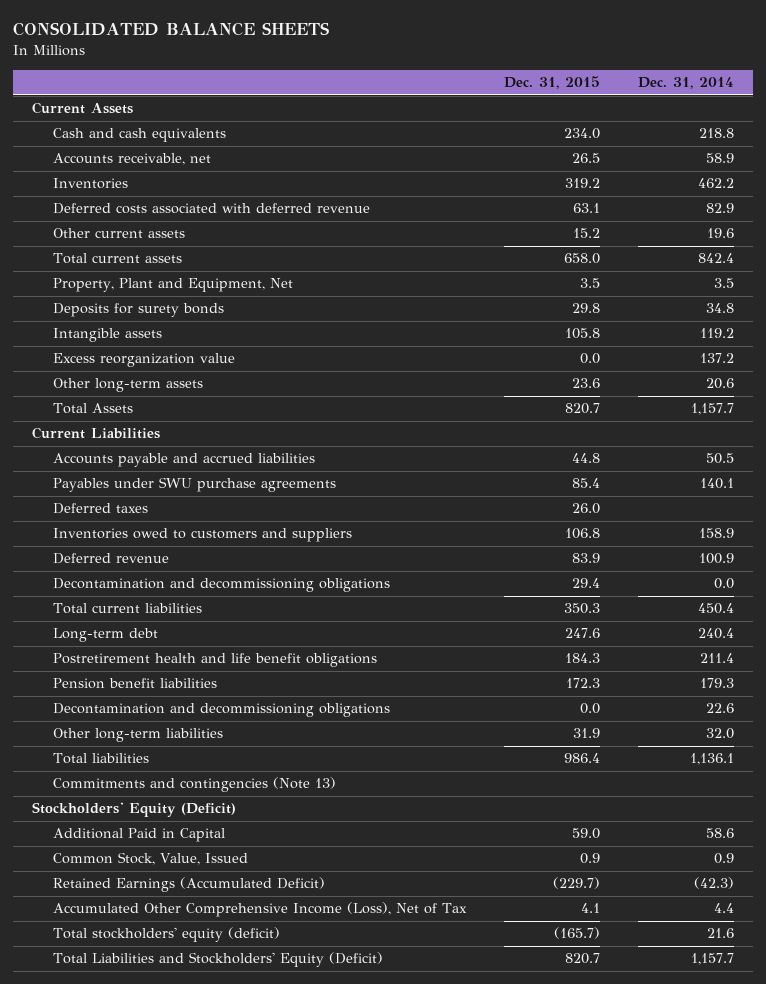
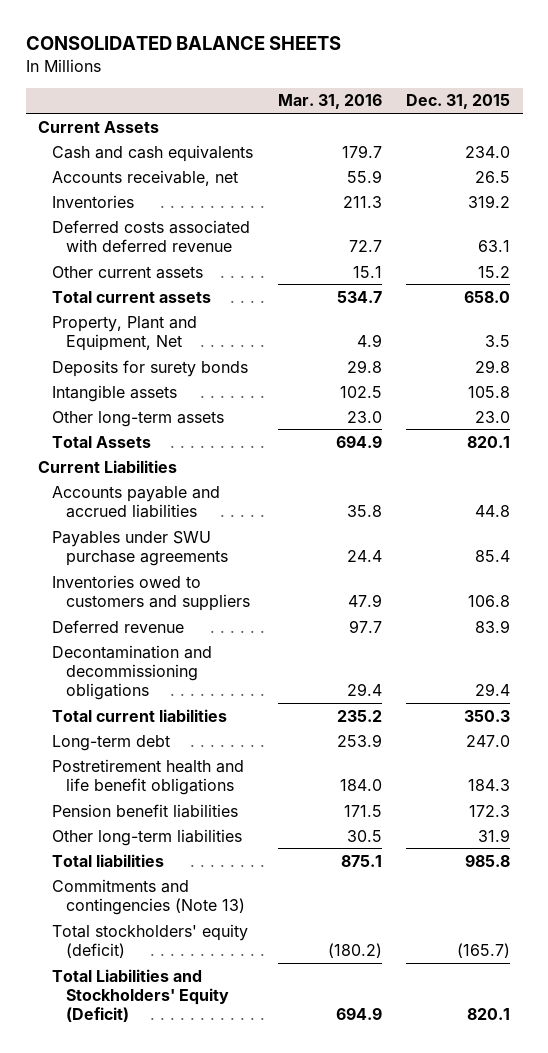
- | Dec. 31, 2015 | Dec. 31, 2014
+ | Mar. 31, 2016 | Dec. 31, 2015
- Excess reorganization value | 0.0 | 137.2
- Other long-term assets | 23.6 | 20.6
- Total Assets | 820.7 | 1,157.7
+ Other long-term assets | 23.0 | 23.0
+ Total Assets | 694.9 | 820.1
- Deferred taxes | 26.0 |
- Long-term debt | 247.6 | 240.4
+ Long-term debt | 253.9 | 247.0
- Decontamination and decommissioning obligations | 0.0 | 22.6
- Total liabilities | 986.4 | 1,136.1
+ Total liabilities | 875.1 | 985.8
- Stockholders' Equity (Deficit)
- Additional Paid in Capital | 59.0 | 58.6
- Common Stock, Value, Issued | 0.9 | 0.9
- Retained Earnings (Accumulated Deficit) | (229.7) | (42.3)
- Accumulated Other Comprehensive Income (Loss), Net of Tax | 4.1 | 4.4
- Total Liabilities and Stockholders' Equity (Deficit) | 820.7 | 1,157.7
+ Total Liabilities and Stockholders' Equity (Deficit) | 694.9 | 820.1

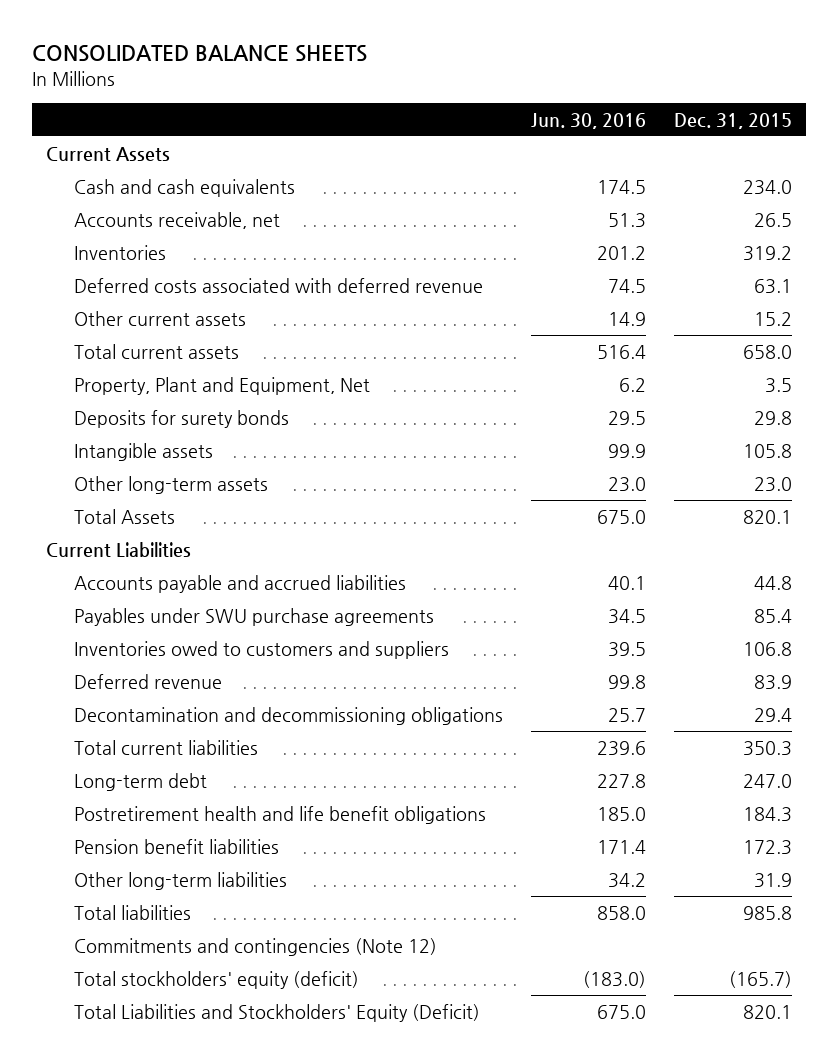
- | Mar. 31, 2016 | Dec. 31, 2015
+ | Jun. 30, 2016 | Dec. 31, 2015
- Commitments and contingencies (Note 13)
+ Commitments and contingencies (Note 12)

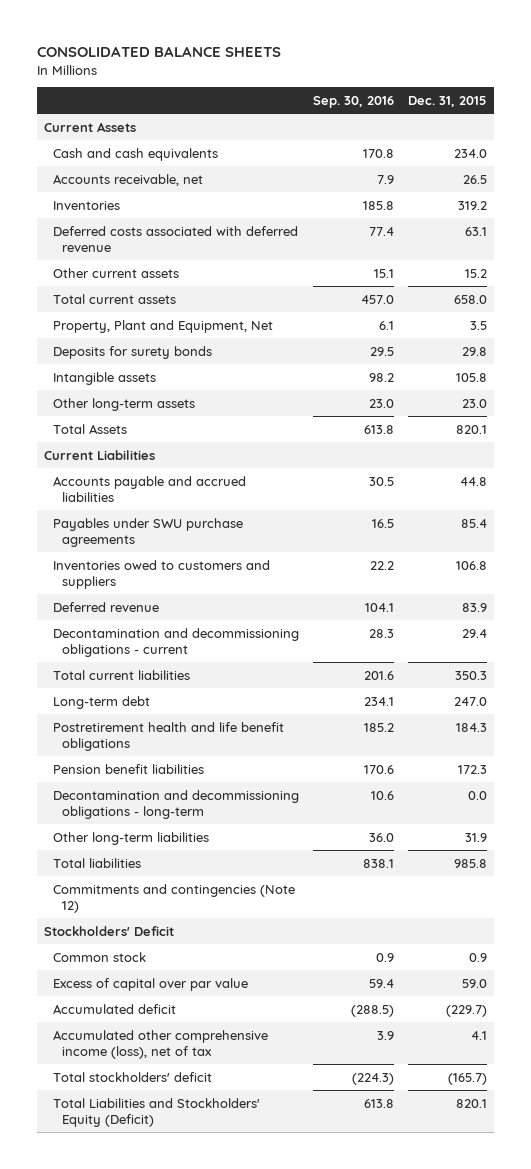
- | Jun. 30, 2016 | Dec. 31, 2015
+ | Sep. 30, 2016 | Dec. 31, 2015
- Decontamination and decommissioning obligations | 25.7 | 29.4
+ Decontamination and decommissioning obligations - current | 28.3 | 29.4
+ Decontamination and decommissioning obligations - long-term | 10.6 | 0.0
- Total stockholders' equity (deficit) | (183.0) | (165.7)
+ Stockholders' Deficit
+ Common stock | 0.9 | 0.9
+ Excess of capital over par value | 59.4 | 59.0
+ Accumulated deficit | (288.5) | (229.7)
+ Accumulated other comprehensive income (loss), net of tax | 3.9 | 4.1
+ Total stockholders' deficit | (224.3) | (165.7)

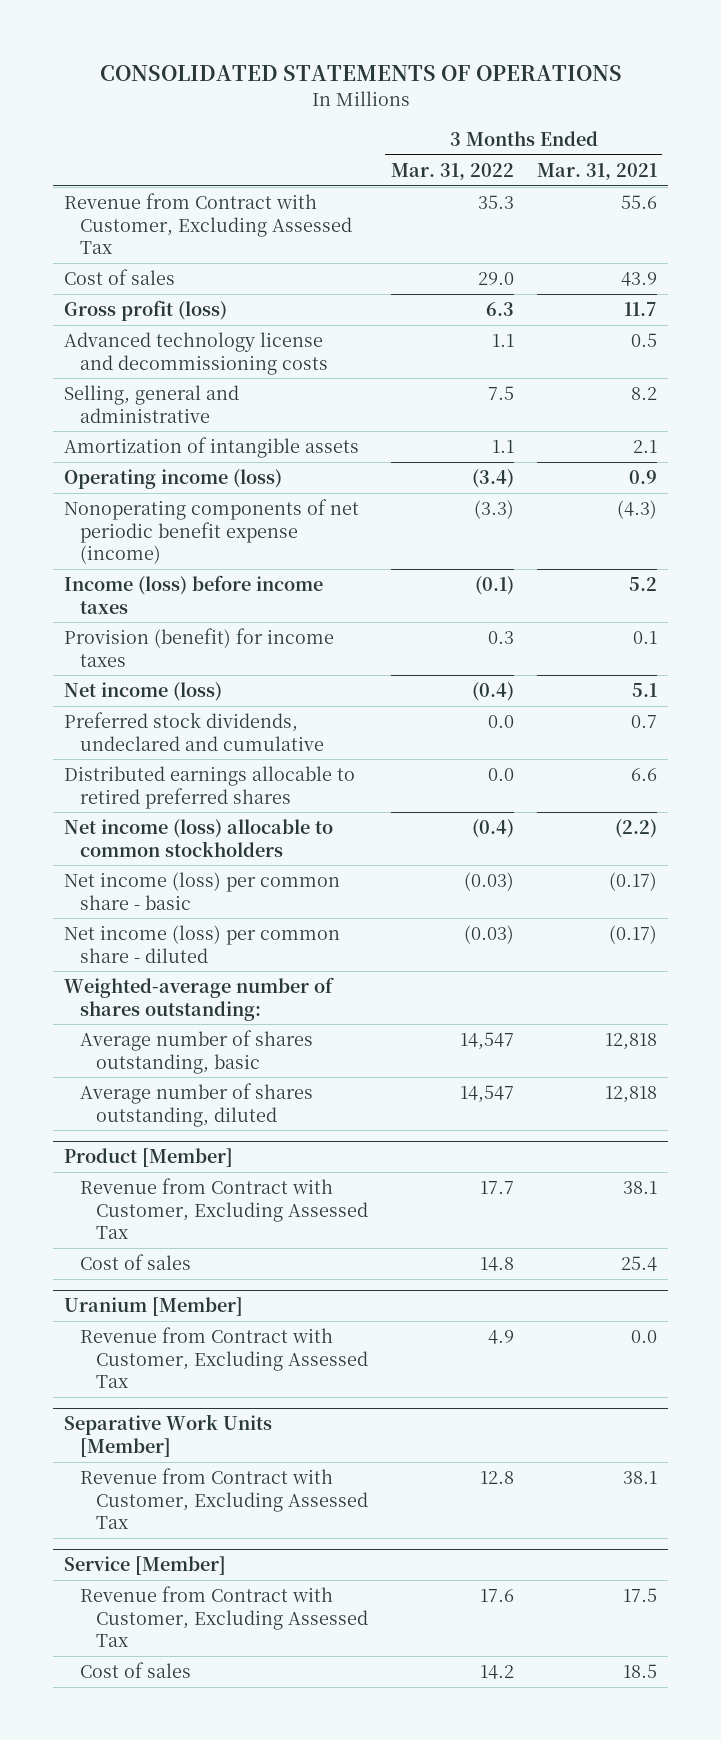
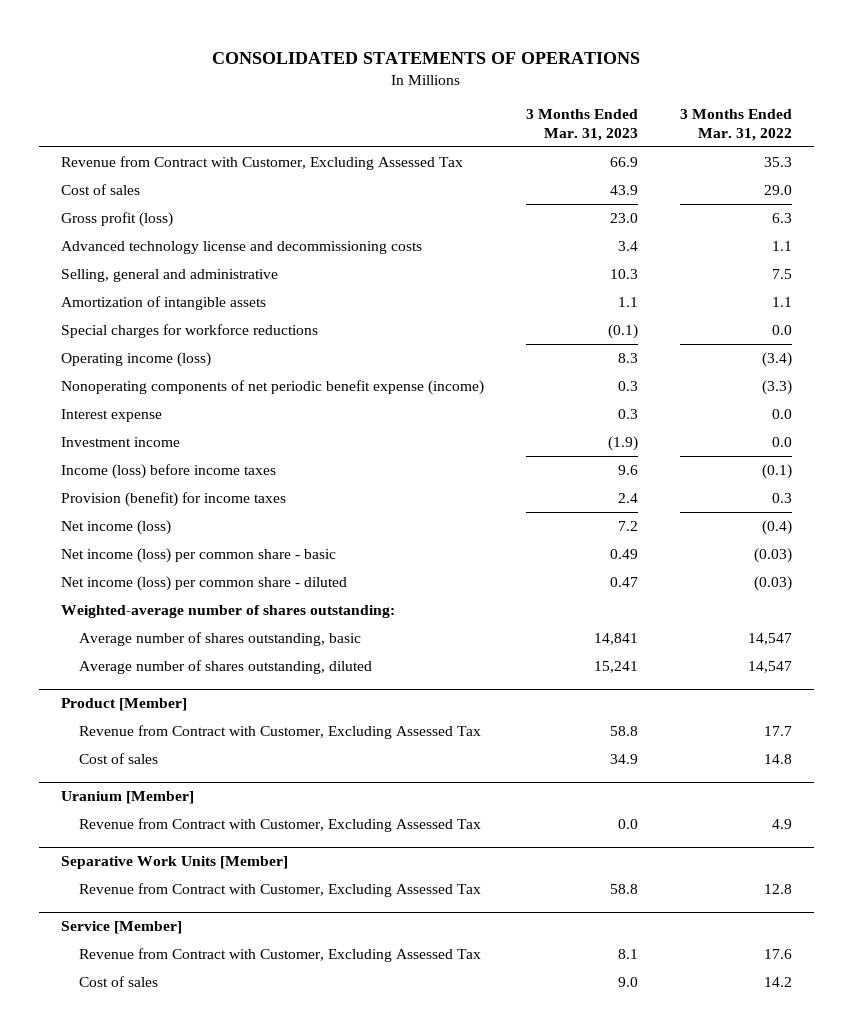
- | 3 Months Ended Mar. 31, 2022 | 3 Months Ended Mar. 31, 2021
+ | 3 Months Ended Mar. 31, 2023 | 3 Months Ended Mar. 31, 2022
+ Special charges for workforce reductions | (0.1) | 0.0
+ Interest expense | 0.3 | 0.0
+ Investment income | (1.9) | 0.0
- Preferred stock dividends, undeclared and cumulative | 0.0 | 0.7
- Distributed earnings allocable to retired preferred shares | 0.0 | 6.6
- Net income (loss) allocable to common stockholders | (0.4) | (2.2)

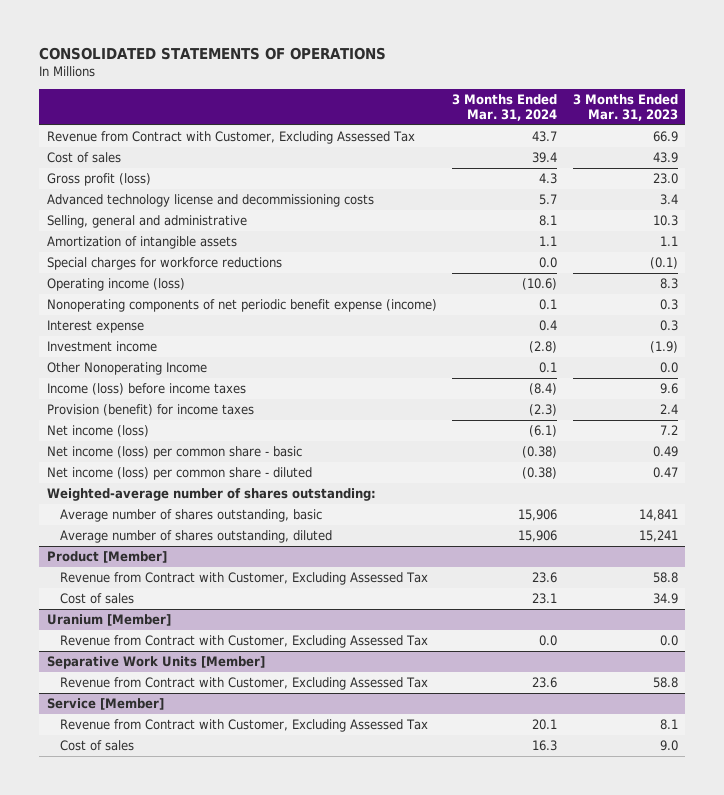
- | 3 Months Ended Mar. 31, 2023 | 3 Months Ended Mar. 31, 2022
+ | 3 Months Ended Mar. 31, 2024 | 3 Months Ended Mar. 31, 2023
+ Other Nonoperating Income | 0.1 | 0.0

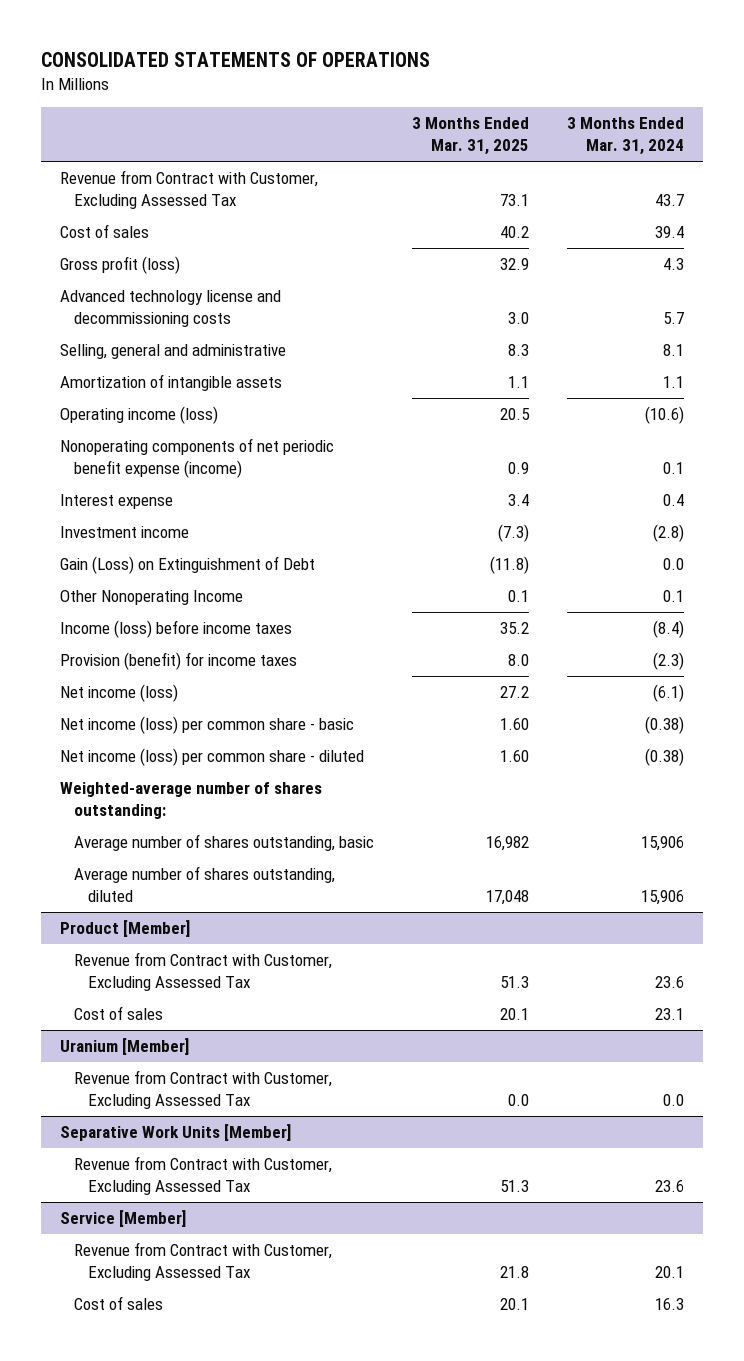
- | 3 Months Ended Mar. 31, 2024 | 3 Months Ended Mar. 31, 2023
+ | 3 Months Ended Mar. 31, 2025 | 3 Months Ended Mar. 31, 2024
- Special charges for workforce reductions | 0.0 | (0.1)
+ Gain (Loss) on Extinguishment of Debt | (11.8) | 0.0

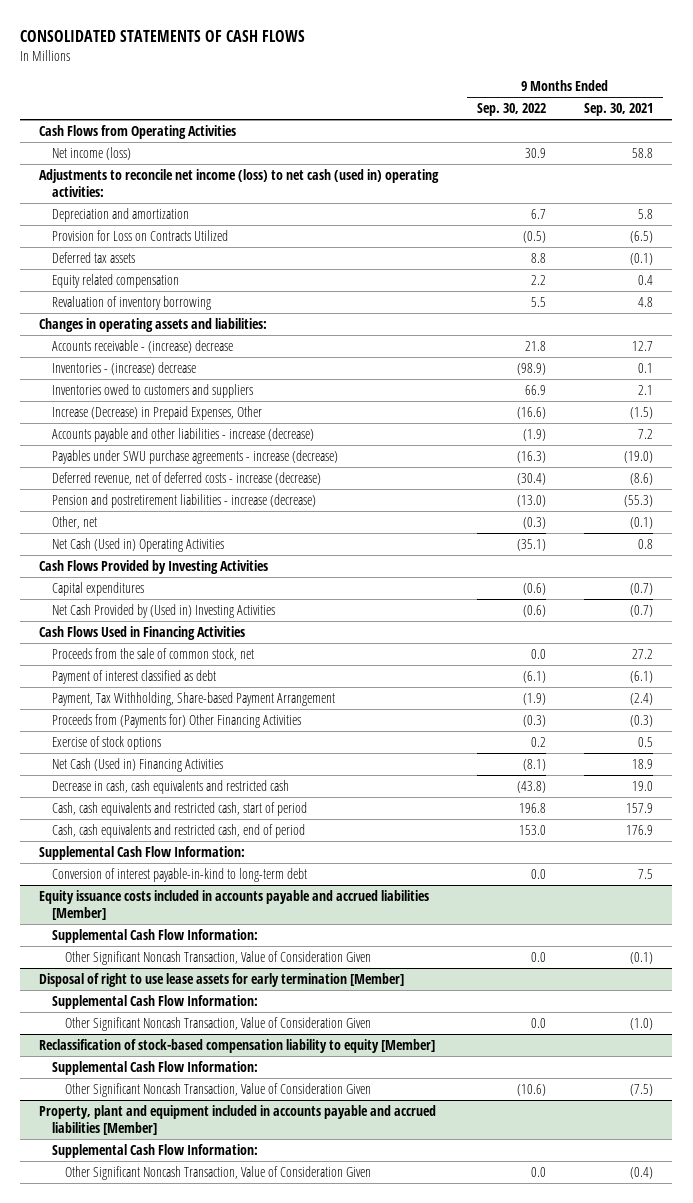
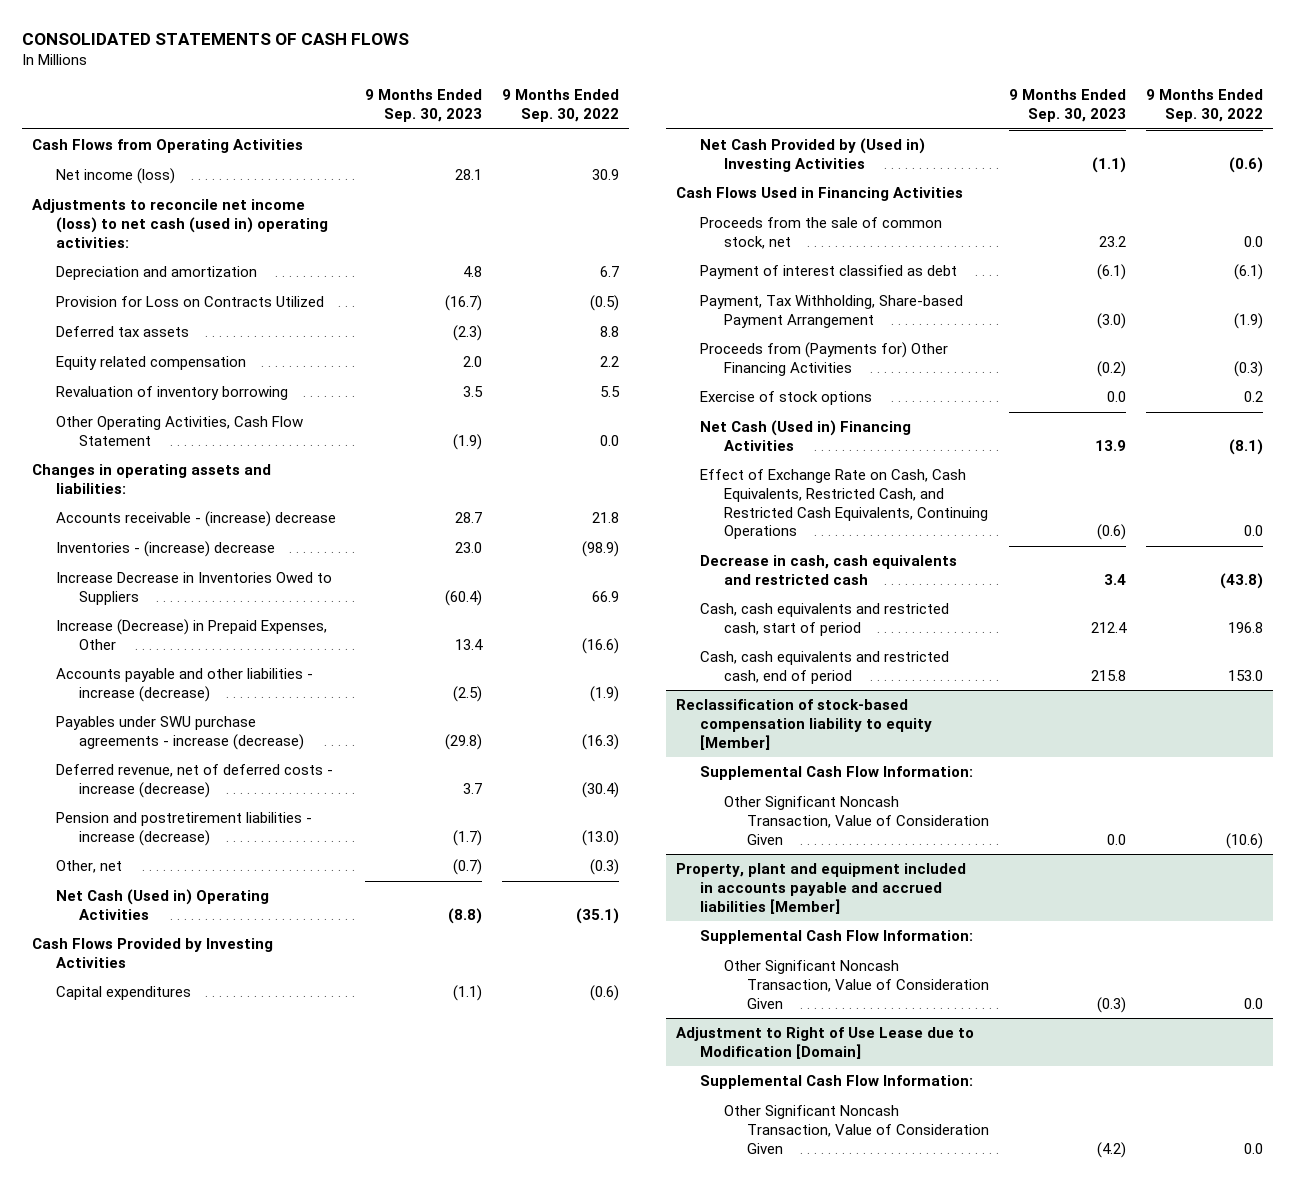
- | 9 Months Ended Sep. 30, 2022 | 9 Months Ended Sep. 30, 2021
+ | 9 Months Ended Sep. 30, 2023 | 9 Months Ended Sep. 30, 2022
+ Other Operating Activities, Cash Flow Statement | (1.9) | 0.0
- Inventories owed to customers and suppliers | 66.9 | 2.1
+ Increase Decrease in Inventories Owed to Suppliers | (60.4) | 66.9
+ Effect of Exchange Rate on Cash, Cash Equivalents, Restricted Cash, and Restricted Cash Equivalents, Continuing Operations | (0.6) | 0.0
- Supplemental Cash Flow Information:
- Conversion of interest payable-in-kind to long-term debt | 0.0 | 7.5
- Equity issuance costs included in accounts payable and accrued liabilities [Member]
- Supplemental Cash Flow Information:
- Other Significant Noncash Transaction, Value of Consideration Given | 0.0 | (0.1)
- Disposal of right to use lease assets for early termination [Member]
- Supplemental Cash Flow Information:
- Other Significant Noncash Transaction, Value of Consideration Given | 0.0 | (1.0)
+ Adjustment to Right of Use Lease due to Modification [Domain]
+ Supplemental Cash Flow Information:
+ Other Significant Noncash Transaction, Value of Consideration Given | (4.2) | 0.0

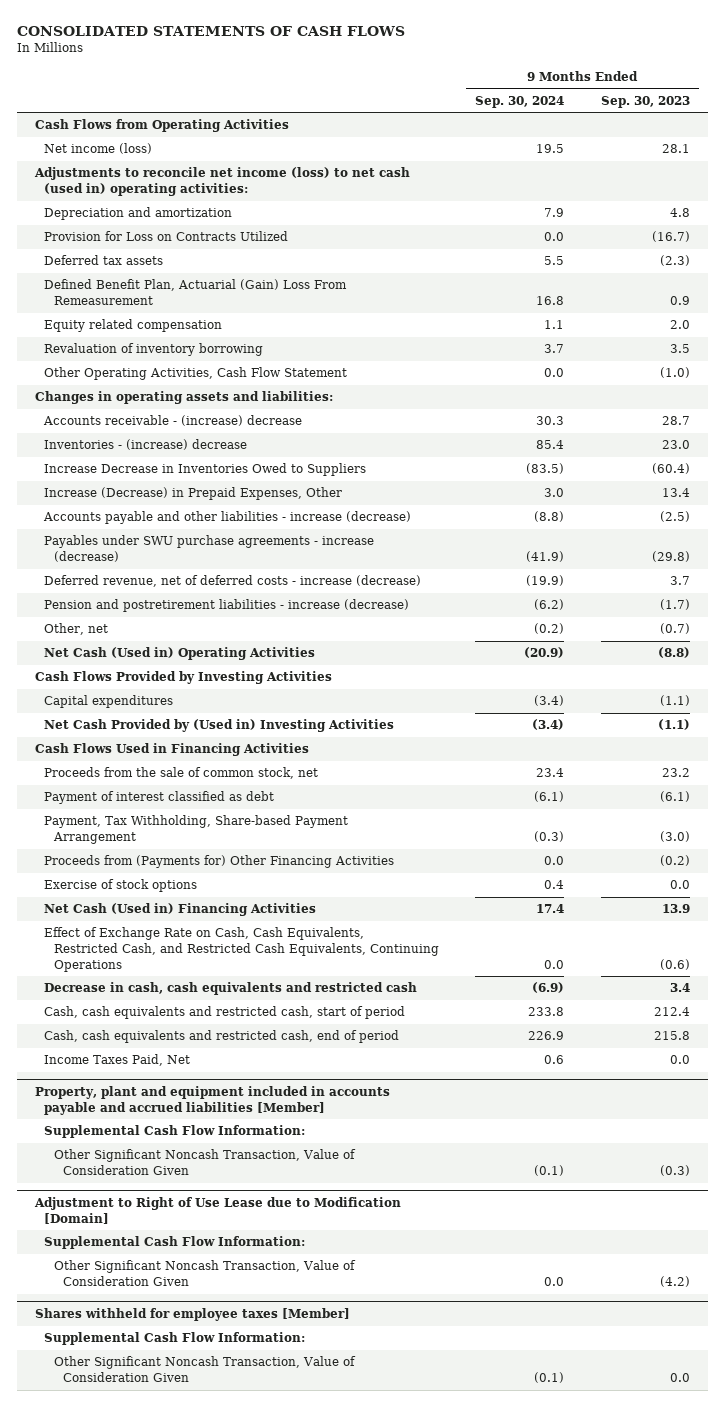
- | 9 Months Ended Sep. 30, 2023 | 9 Months Ended Sep. 30, 2022
+ | 9 Months Ended Sep. 30, 2024 | 9 Months Ended Sep. 30, 2023
+ Defined Benefit Plan, Actuarial (Gain) Loss From Remeasurement | 16.8 | 0.9
- Other Operating Activities, Cash Flow Statement | (1.9) | 0.0
+ Other Operating Activities, Cash Flow Statement | 0.0 | (1.0)
- Reclassification of stock-based compensation liability to equity [Member]
- Supplemental Cash Flow Information:
- Other Significant Noncash Transaction, Value of Consideration Given | 0.0 | (10.6)
+ Income Taxes Paid, Net | 0.6 | 0.0
+ Shares withheld for employee taxes [Member]
+ Supplemental Cash Flow Information:
+ Other Significant Noncash Transaction, Value of Consideration Given | (0.1) | 0.0

